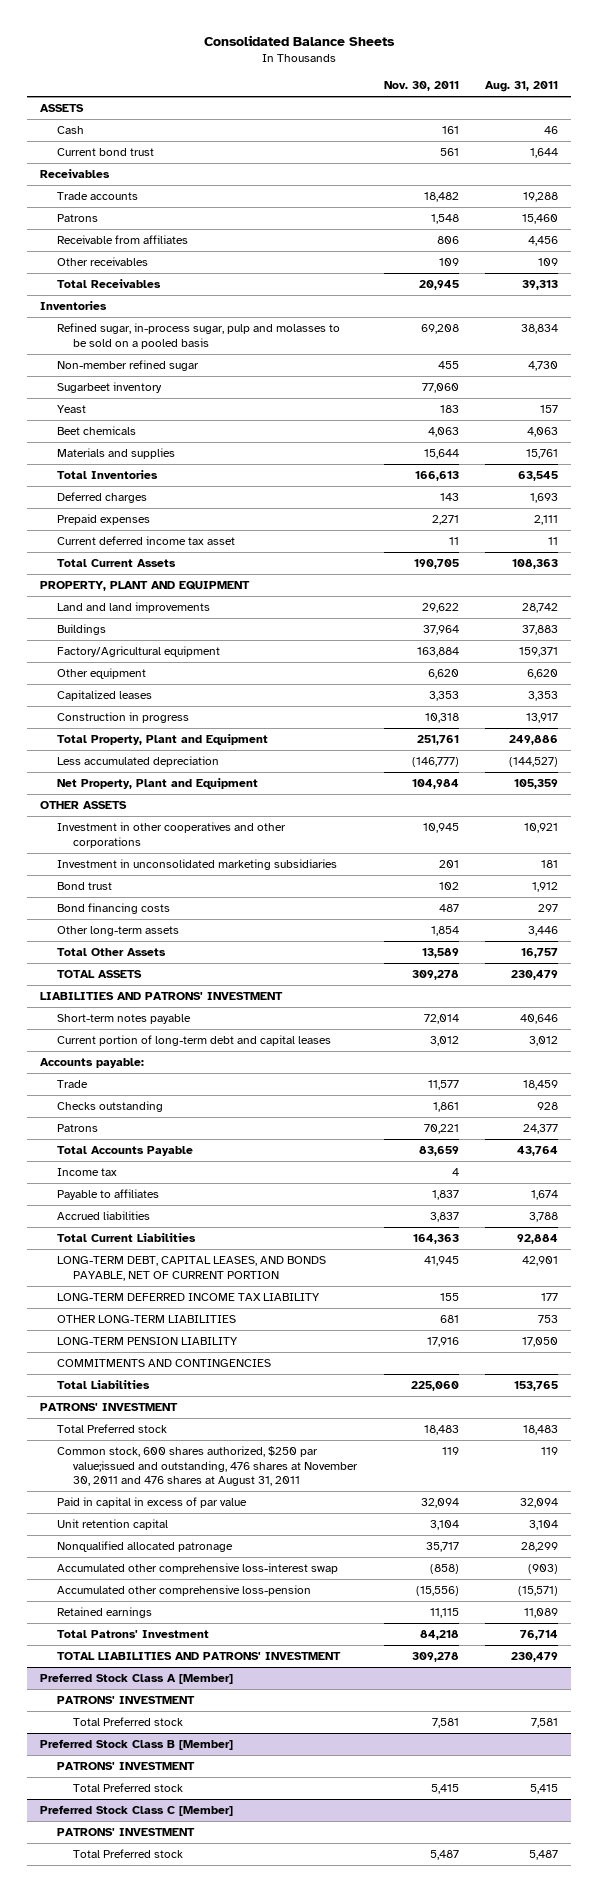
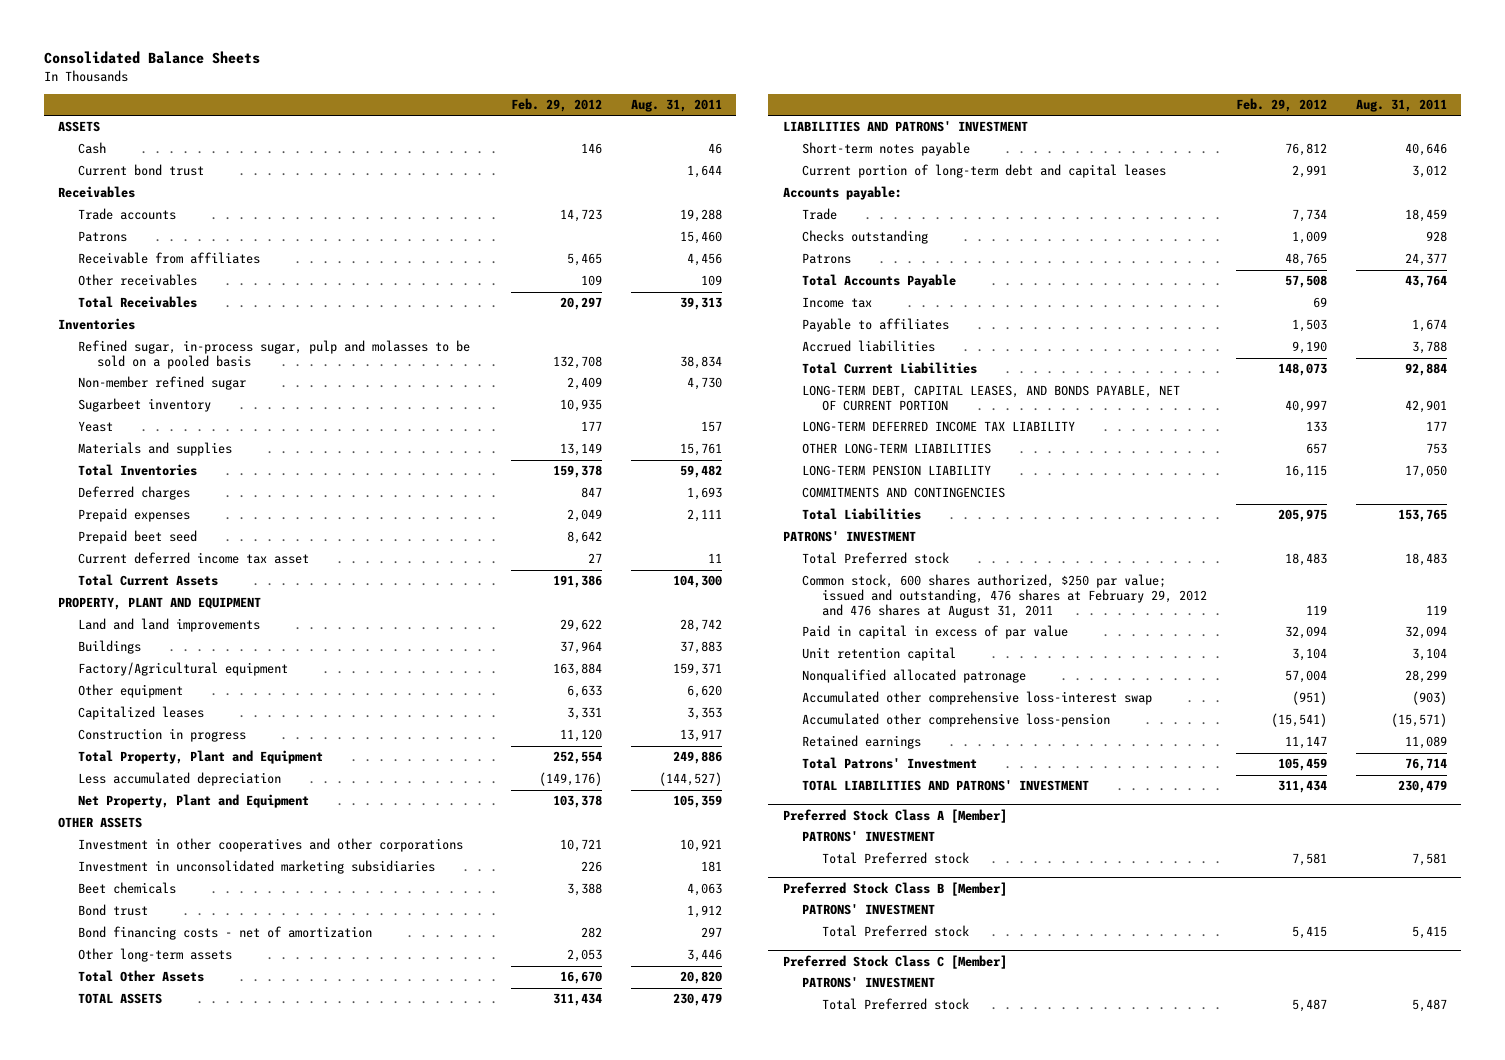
- | Nov. 30, 2011 | Aug. 31, 2011
+ | Feb. 29, 2012 | Aug. 31, 2011
- Total Inventories | 166,613 | 63,545
+ Total Inventories | 159,378 | 59,482
+ Prepaid beet seed | 8,642 |
- Total Current Assets | 190,705 | 108,363
+ Total Current Assets | 191,386 | 104,300
moved down: Beet chemicals | 3,388 | 4,063
- Bond financing costs | 487 | 297
+ Bond financing costs - net of amortization | 282 | 297
- Total Other Assets | 13,589 | 16,757
+ Total Other Assets | 16,670 | 20,820
- Common stock, 600 shares authorized, $250 par value;issued and outstanding, 476 shares at November 30, 2011 and 476 shares at August 31, 2011 | 119 | 119
+ Common stock, 600 shares authorized, $250 par value; issued and outstanding, 476 shares at February 29, 2012 and 476 shares at August 31, 2011 | 119 | 119

